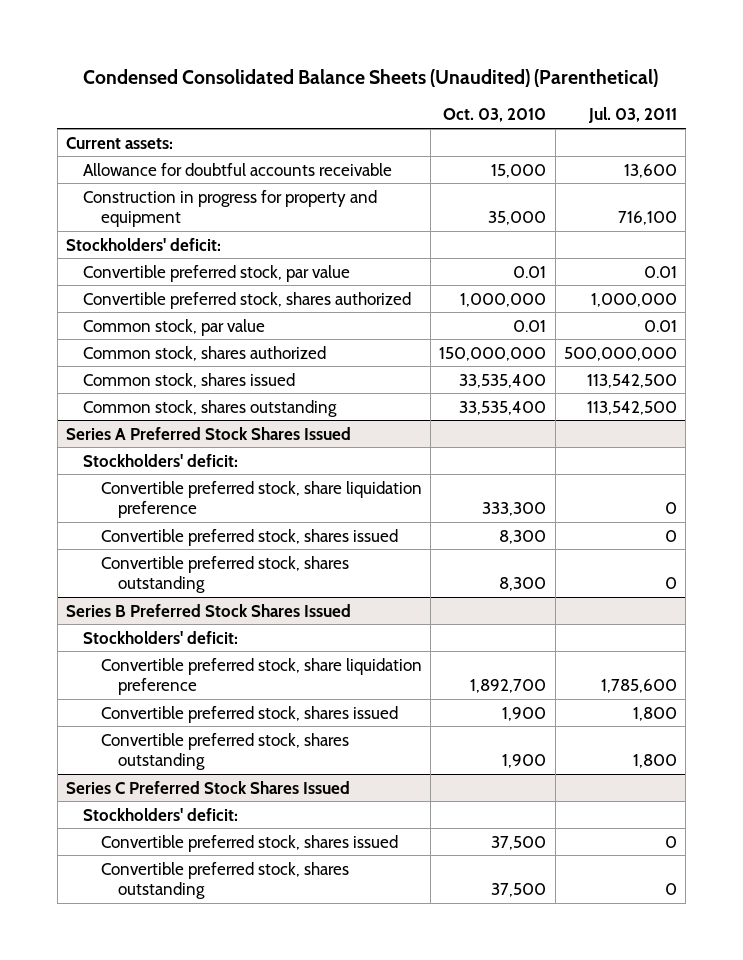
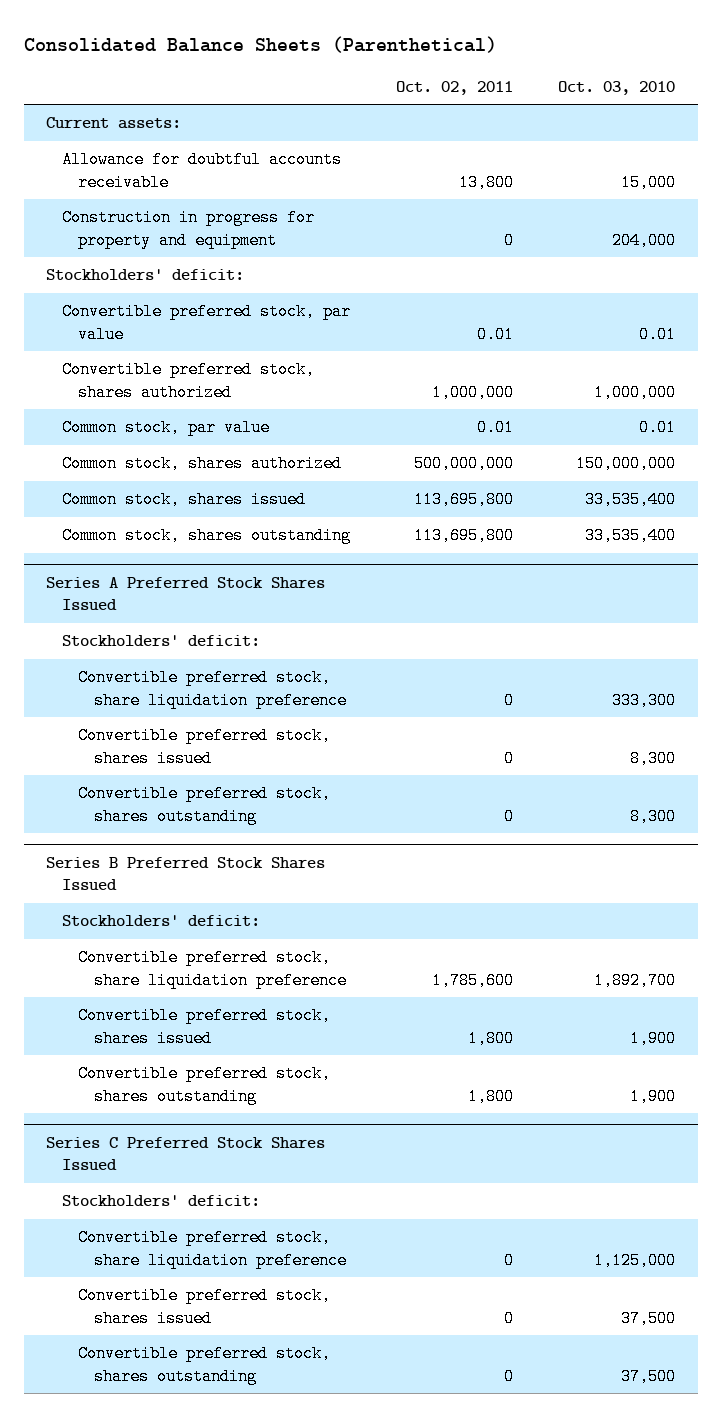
- Condensed Consolidated Balance Sheets (Unaudited) (Parenthetical)
+ Consolidated Balance Sheets (Parenthetical)
- | Oct. 03, 2010 | Jul. 03, 2011
+ | Oct. 02, 2011 | Oct. 03, 2010
- Construction in progress for property and equipment | 35,000 | 716,100
+ Construction in progress for property and equipment | 0 | 204,000
@ Series C Preferred Stock Shares Issued
+ Convertible preferred stock, share liquidation preference | 0 | 1,125,000

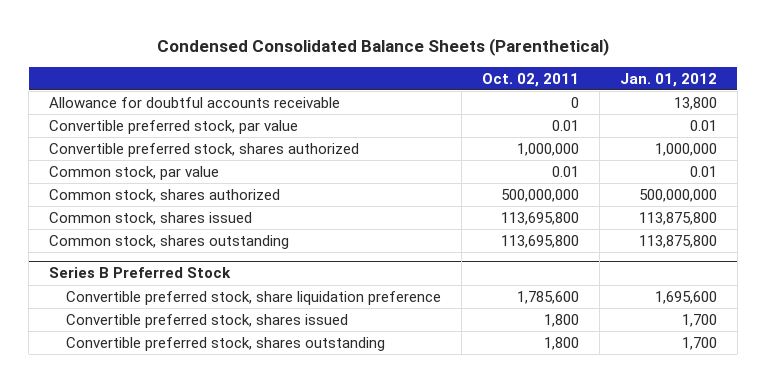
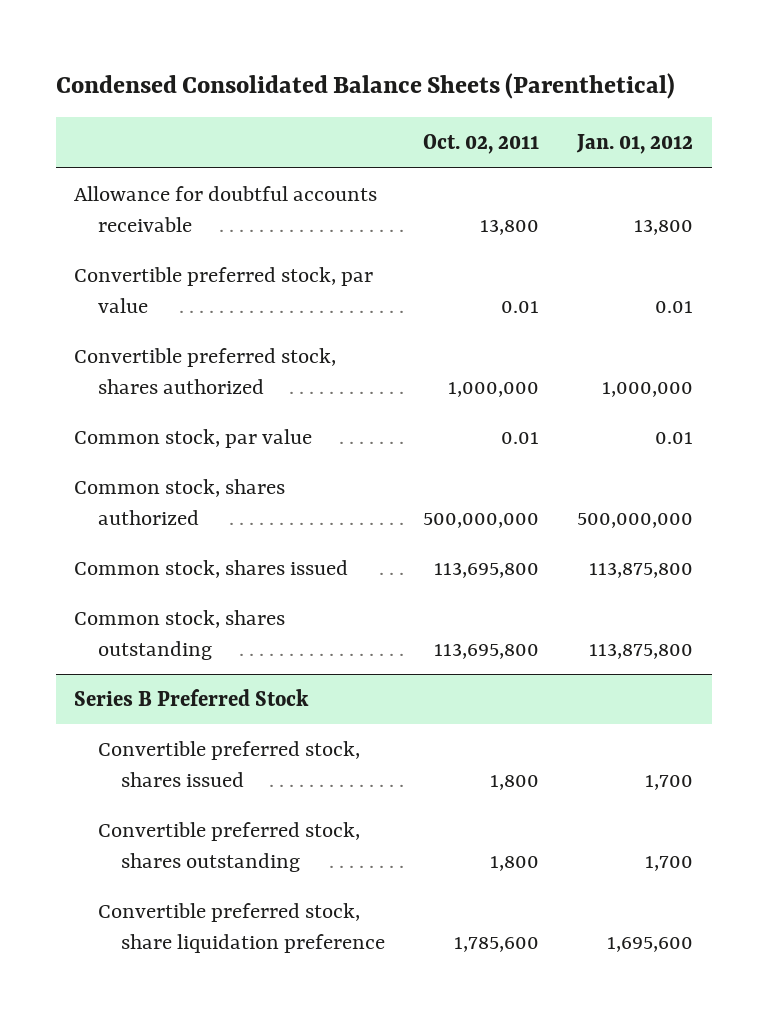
- Allowance for doubtful accounts receivable | 0 | 13,800
+ Allowance for doubtful accounts receivable | 13,800 | 13,800
@ Series B Preferred Stock
moved down: Convertible preferred stock, share liquidation preference | 1,785,600 | 1,695,600

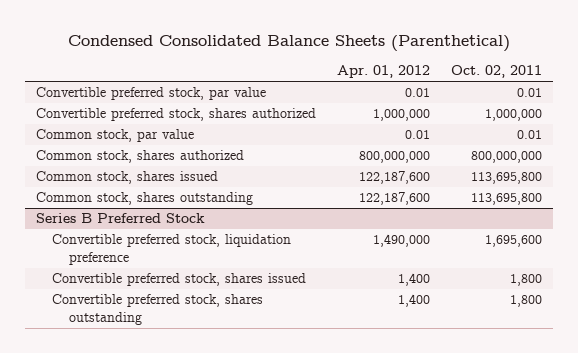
- | Oct. 02, 2011 | Jan. 01, 2012
+ | Apr. 01, 2012 | Oct. 02, 2011
- Allowance for doubtful accounts receivable | 13,800 | 13,800
- Common stock, shares authorized | 500,000,000 | 500,000,000
+ Common stock, shares authorized | 800,000,000 | 800,000,000
@ Series B Preferred Stock
+ Convertible preferred stock, liquidation preference | 1,490,000 | 1,695,600
- Convertible preferred stock, share liquidation preference | 1,785,600 | 1,695,600

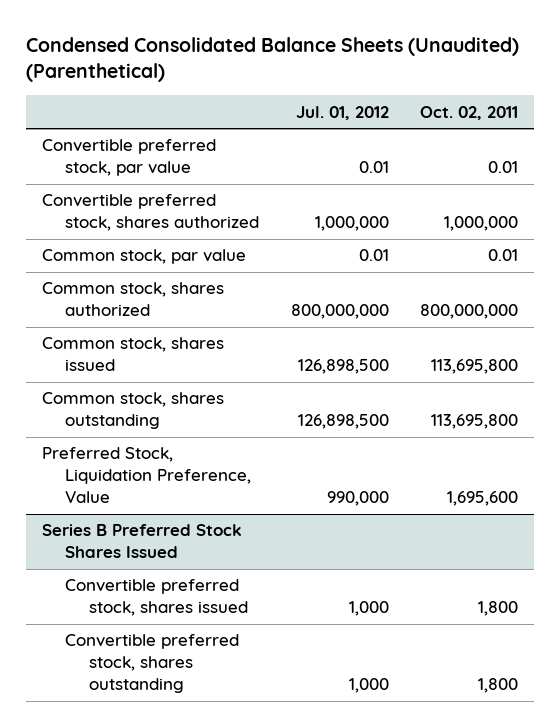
- Condensed Consolidated Balance Sheets (Parenthetical)
+ Condensed Consolidated Balance Sheets (Unaudited) (Parenthetical)
- | Apr. 01, 2012 | Oct. 02, 2011
+ | Jul. 01, 2012 | Oct. 02, 2011
- Series B Preferred Stock
- Convertible preferred stock, liquidation preference | 1,490,000 | 1,695,600
+ Preferred Stock, Liquidation Preference, Value | 990,000 | 1,695,600
+ Series B Preferred Stock Shares Issued

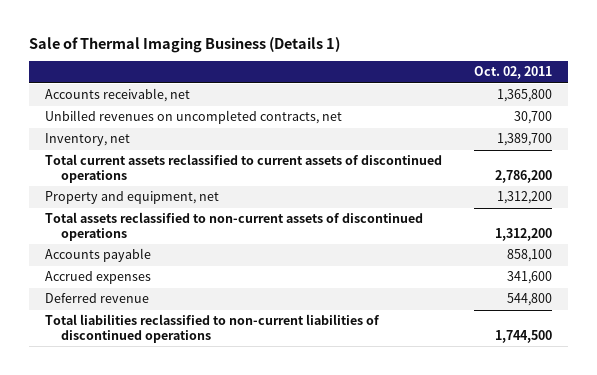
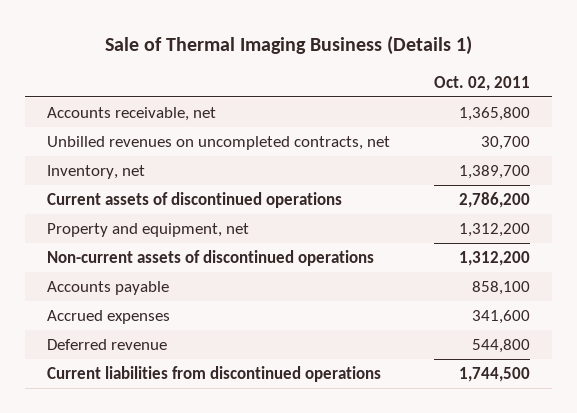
- Total current assets reclassified to current assets of discontinued operations | 2,786,200
+ Current assets of discontinued operations | 2,786,200
- Total assets reclassified to non-current assets of discontinued operations | 1,312,200
+ Non-current assets of discontinued operations | 1,312,200
- Total liabilities reclassified to non-current liabilities of discontinued operations | 1,744,500
+ Current liabilities from discontinued operations | 1,744,500

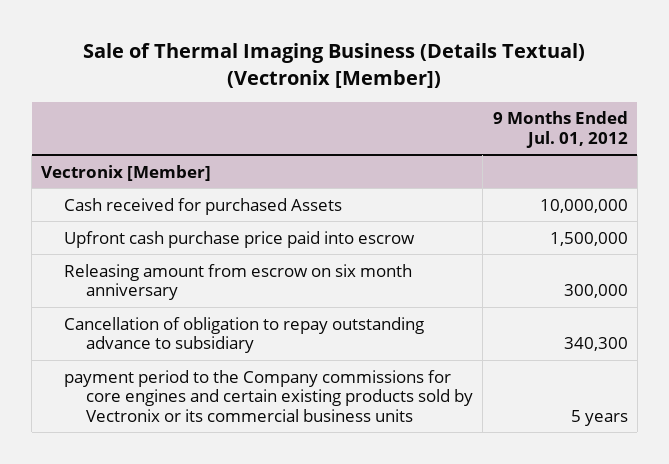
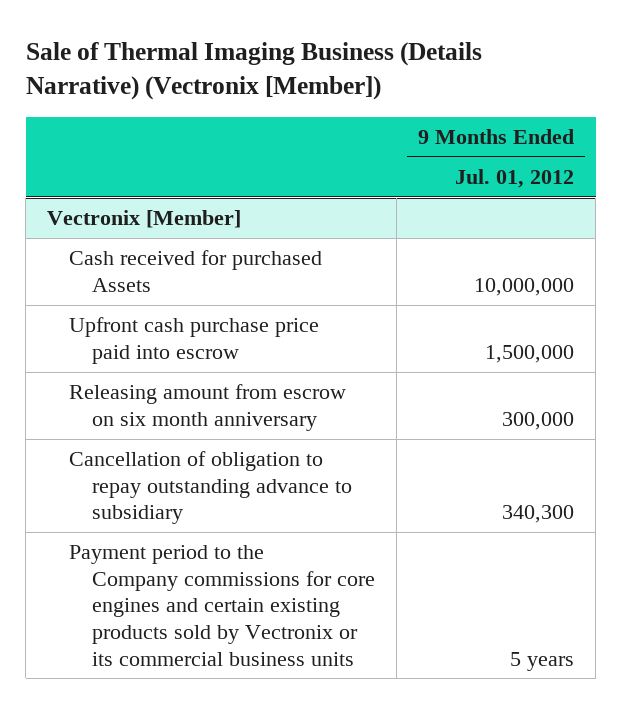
- Sale of Thermal Imaging Business (Details Textual) (Vectronix [Member])
+ Sale of Thermal Imaging Business (Details Narrative) (Vectronix [Member])
@ Vectronix [Member]
- payment period to the Company commissions for core engines and certain existing products sold by Vectronix or its commercial business units | 5 years
+ Payment period to the Company commissions for core engines and certain existing products sold by Vectronix or its commercial business units | 5 years

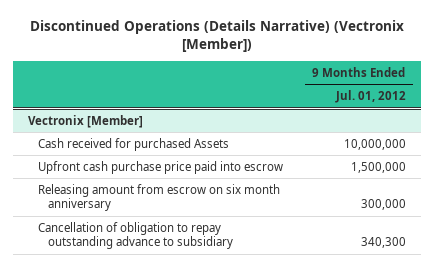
- Sale of Thermal Imaging Business (Details Narrative) (Vectronix [Member])
+ Discontinued Operations (Details Narrative) (Vectronix [Member])
@ Vectronix [Member]
- Payment period to the Company commissions for core engines and certain existing products sold by Vectronix or its commercial business units | 5 years

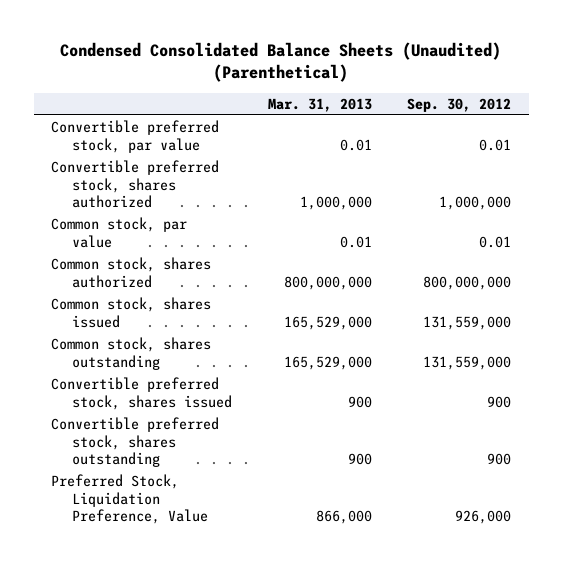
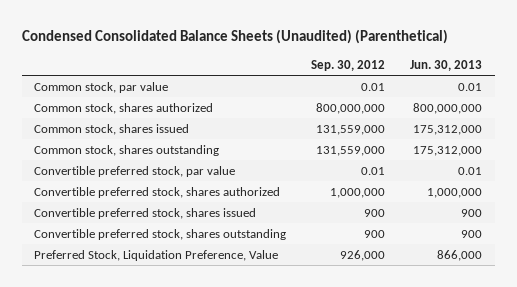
- | Mar. 31, 2013 | Sep. 30, 2012
+ | Sep. 30, 2012 | Jun. 30, 2013
moved down: Convertible preferred stock, par value | 0.01 | 0.01
moved down: Convertible preferred stock, shares authorized | 1,000,000 | 1,000,000

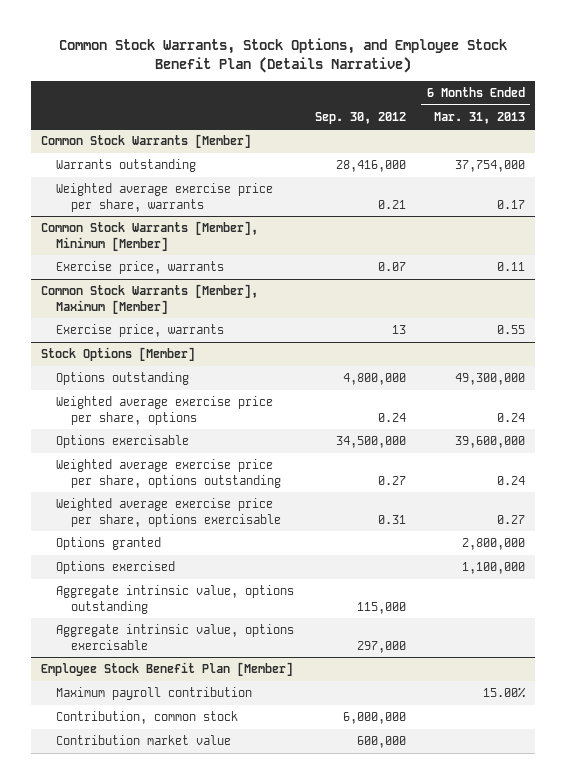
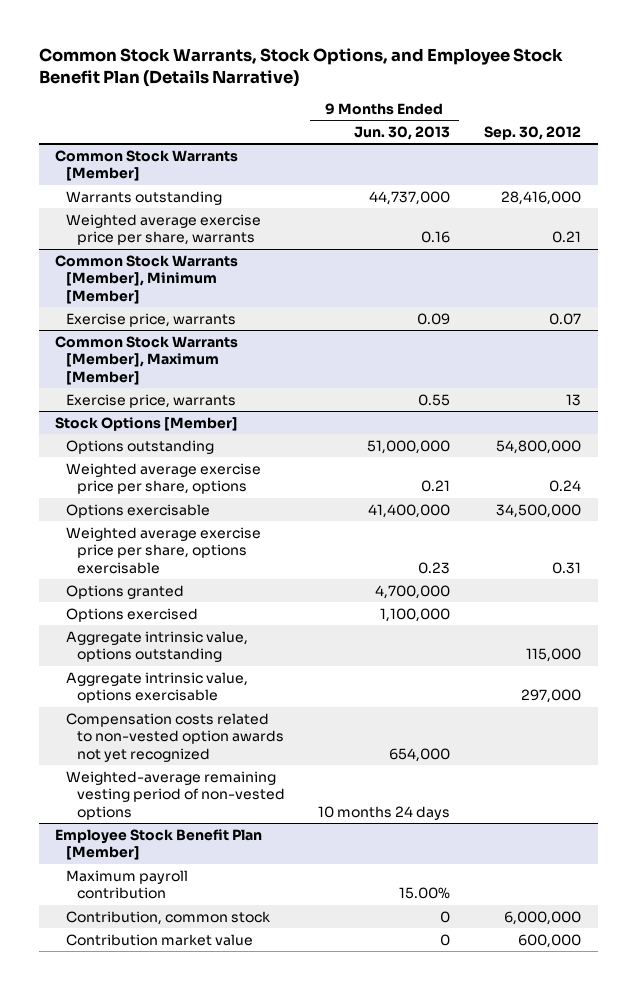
- | Sep. 30, 2012 | 6 Months Ended Mar. 31, 2013
+ | 9 Months Ended Jun. 30, 2013 | Sep. 30, 2012
@ Stock Options [Member]
- Options outstanding | 4,800,000 | 49,300,000
+ Options outstanding | 51,000,000 | 54,800,000
- Weighted average exercise price per share, options outstanding | 0.27 | 0.24
+ Compensation costs related to non-vested option awards not yet recognized | 654,000 |
+ Weighted-average remaining vesting period of non-vested options | 10 months 24 days |

